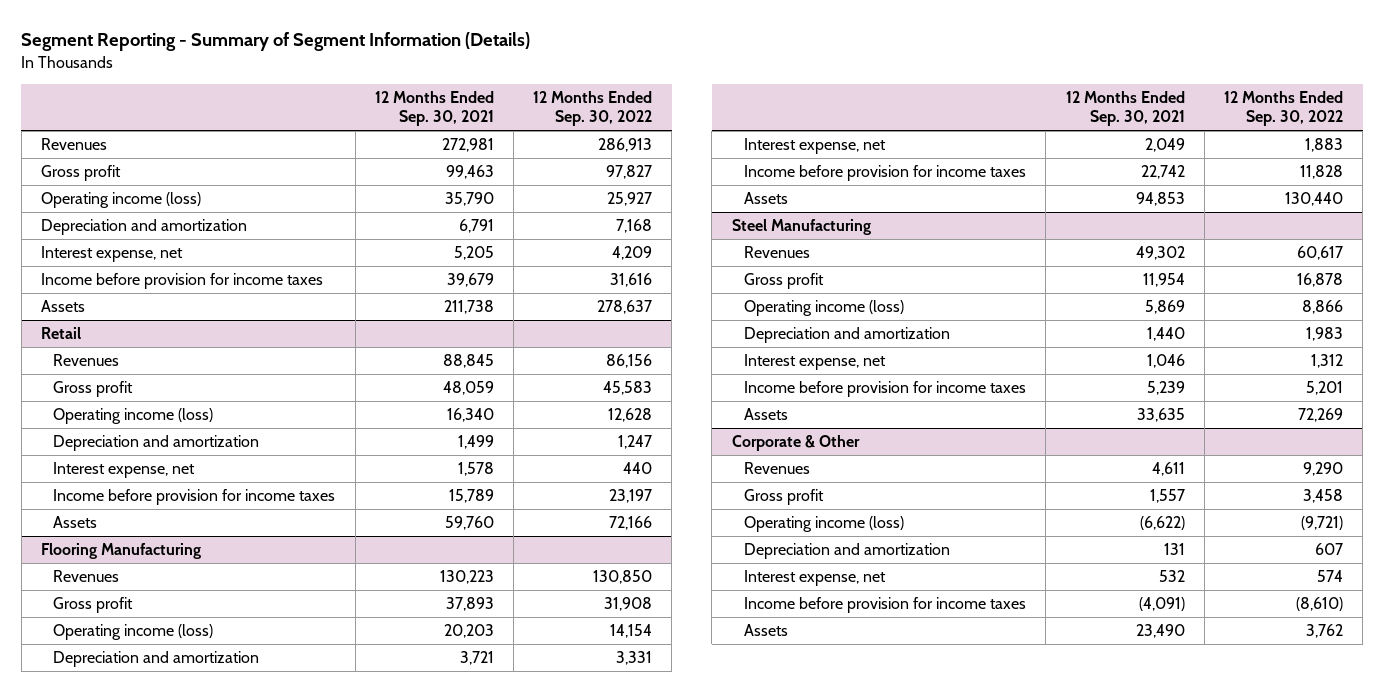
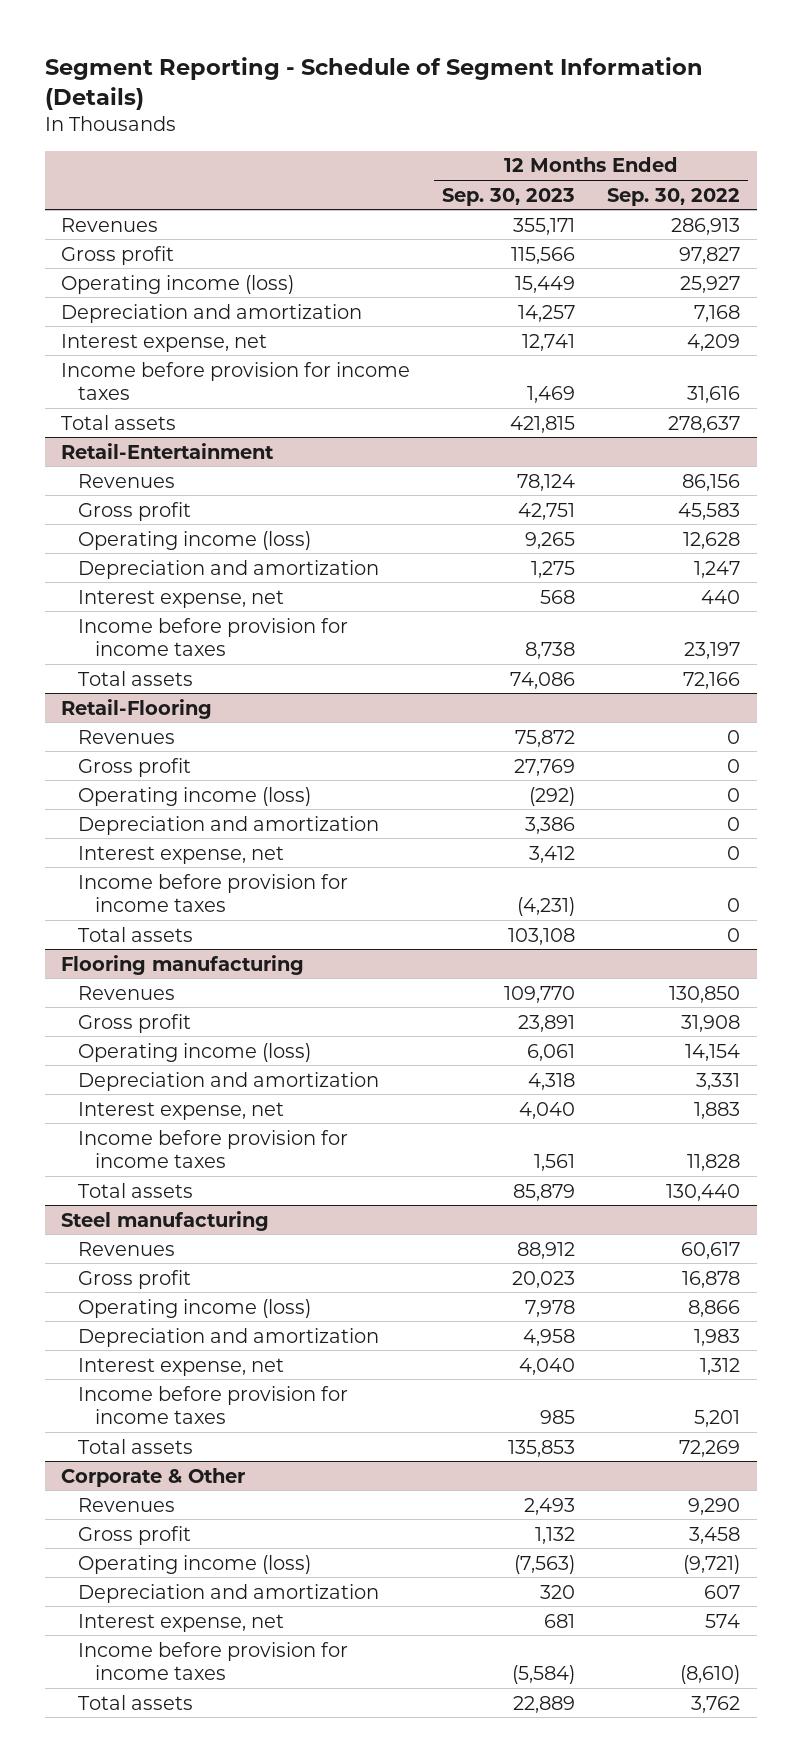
- Segment Reporting - Summary of Segment Information (Details)
+ Segment Reporting - Schedule of Segment Information (Details)
- | 12 Months Ended Sep. 30, 2021 | 12 Months Ended Sep. 30, 2022
+ | 12 Months Ended Sep. 30, 2023 | 12 Months Ended Sep. 30, 2022
- Assets | 211,738 | 278,637
- Retail
+ Total assets | 421,815 | 278,637
+ Retail-Entertainment
- Assets | 59,760 | 72,166
- Flooring Manufacturing
+ Total assets | 74,086 | 72,166
+ Retail-Flooring
+ Revenues | 75,872 | 0
+ Gross profit | 27,769 | 0
+ Operating income (loss) | (292) | 0
+ Depreciation and amortization | 3,386 | 0
+ Interest expense, net | 3,412 | 0
+ Income before provision for income taxes | (4,231) | 0
+ Total assets | 103,108 | 0
+ Flooring manufacturing
- Assets | 94,853 | 130,440
- Steel Manufacturing
+ Total assets | 85,879 | 130,440
+ Steel manufacturing
- Assets | 33,635 | 72,269
+ Total assets | 135,853 | 72,269
@ Corporate & Other
- Assets | 23,490 | 3,762
+ Total assets | 22,889 | 3,762

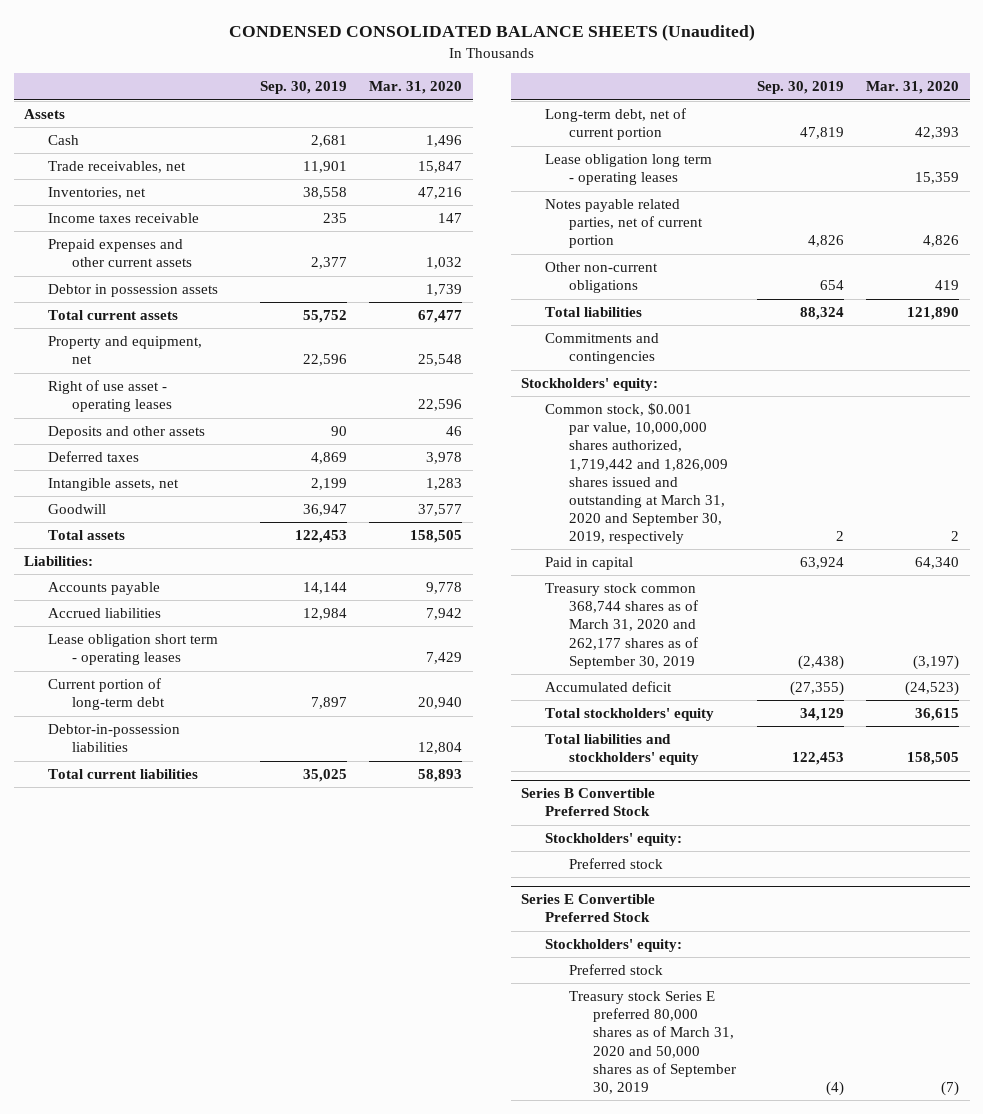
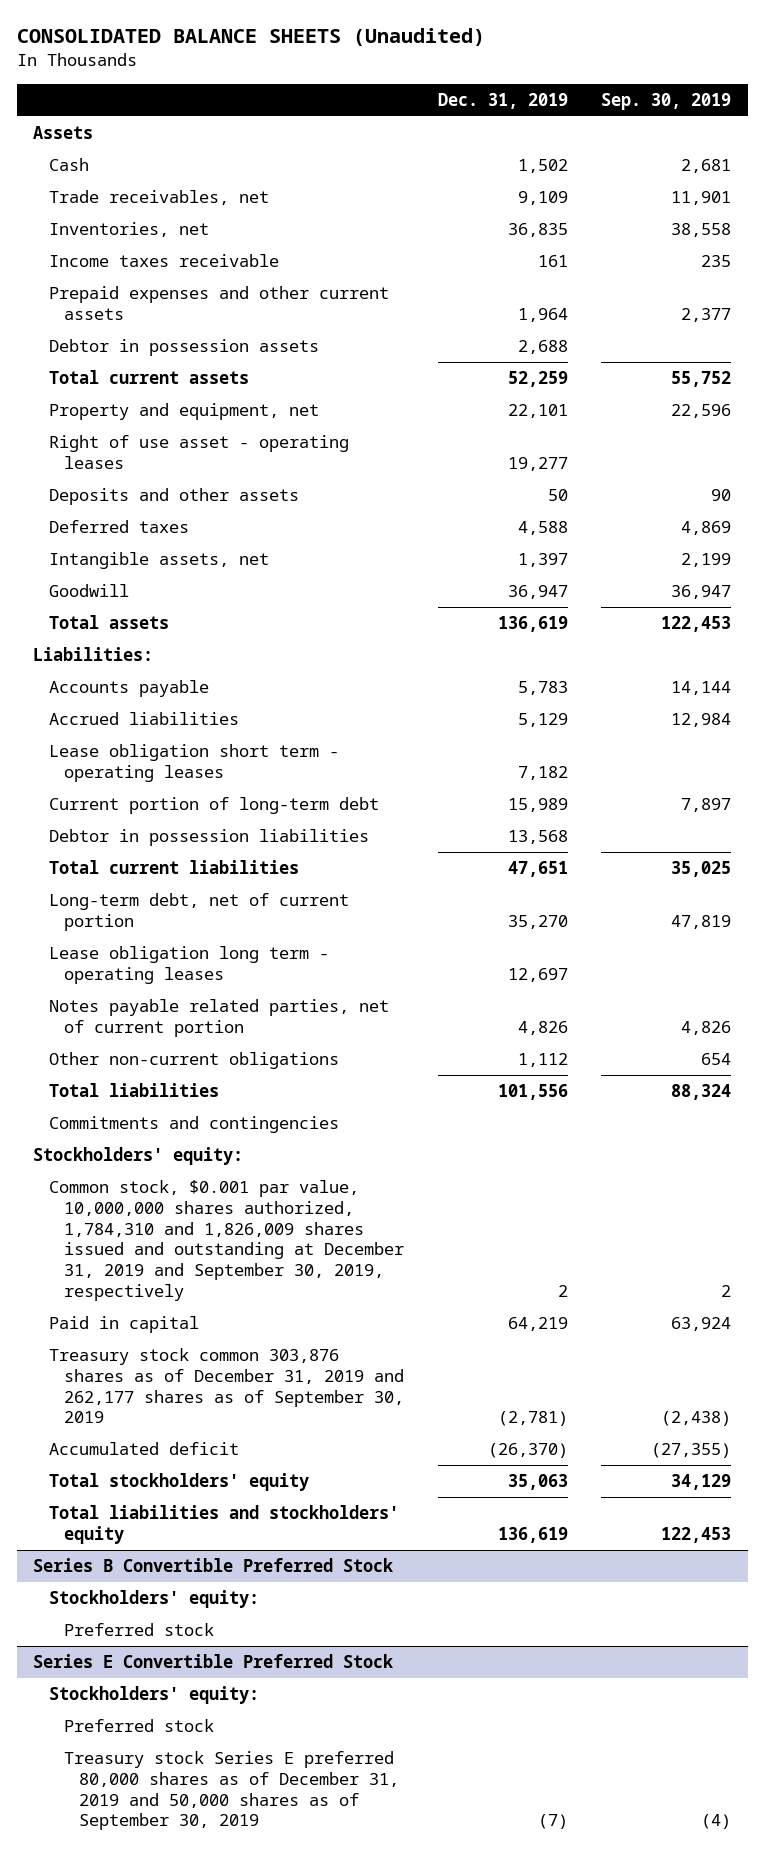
- CONDENSED CONSOLIDATED BALANCE SHEETS (Unaudited)
+ CONSOLIDATED BALANCE SHEETS (Unaudited)
- | Sep. 30, 2019 | Mar. 31, 2020
+ | Dec. 31, 2019 | Sep. 30, 2019
- Debtor-in-possession liabilities | | 12,804
+ Debtor in possession liabilities | 13,568 |
- Common stock, $0.001 par value, 10,000,000 shares authorized, 1,719,442 and 1,826,009 shares issued and outstanding at March 31, 2020 and September 30, 2019, respectively | 2 | 2
+ Common stock, $0.001 par value, 10,000,000 shares authorized, 1,784,310 and 1,826,009 shares issued and outstanding at December 31, 2019 and September 30, 2019, respectively | 2 | 2
- Treasury stock common 368,744 shares as of March 31, 2020 and 262,177 shares as of September 30, 2019 | (2,438) | (3,197)
+ Treasury stock common 303,876 shares as of December 31, 2019 and 262,177 shares as of September 30, 2019 | (2,781) | (2,438)
@ Series E Convertible Preferred Stock
- Treasury stock Series E preferred 80,000 shares as of March 31, 2020 and 50,000 shares as of September 30, 2019 | (4) | (7)
+ Treasury stock Series E preferred 80,000 shares as of December 31, 2019 and 50,000 shares as of September 30, 2019 | (7) | (4)

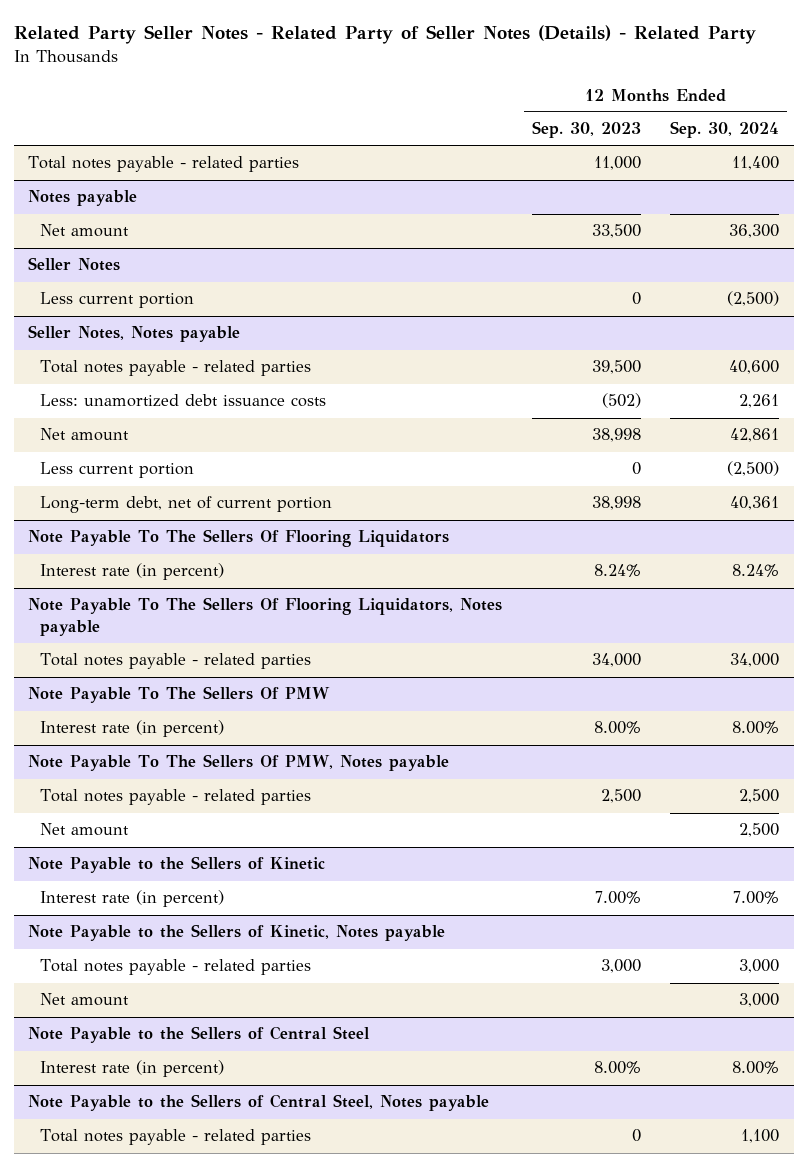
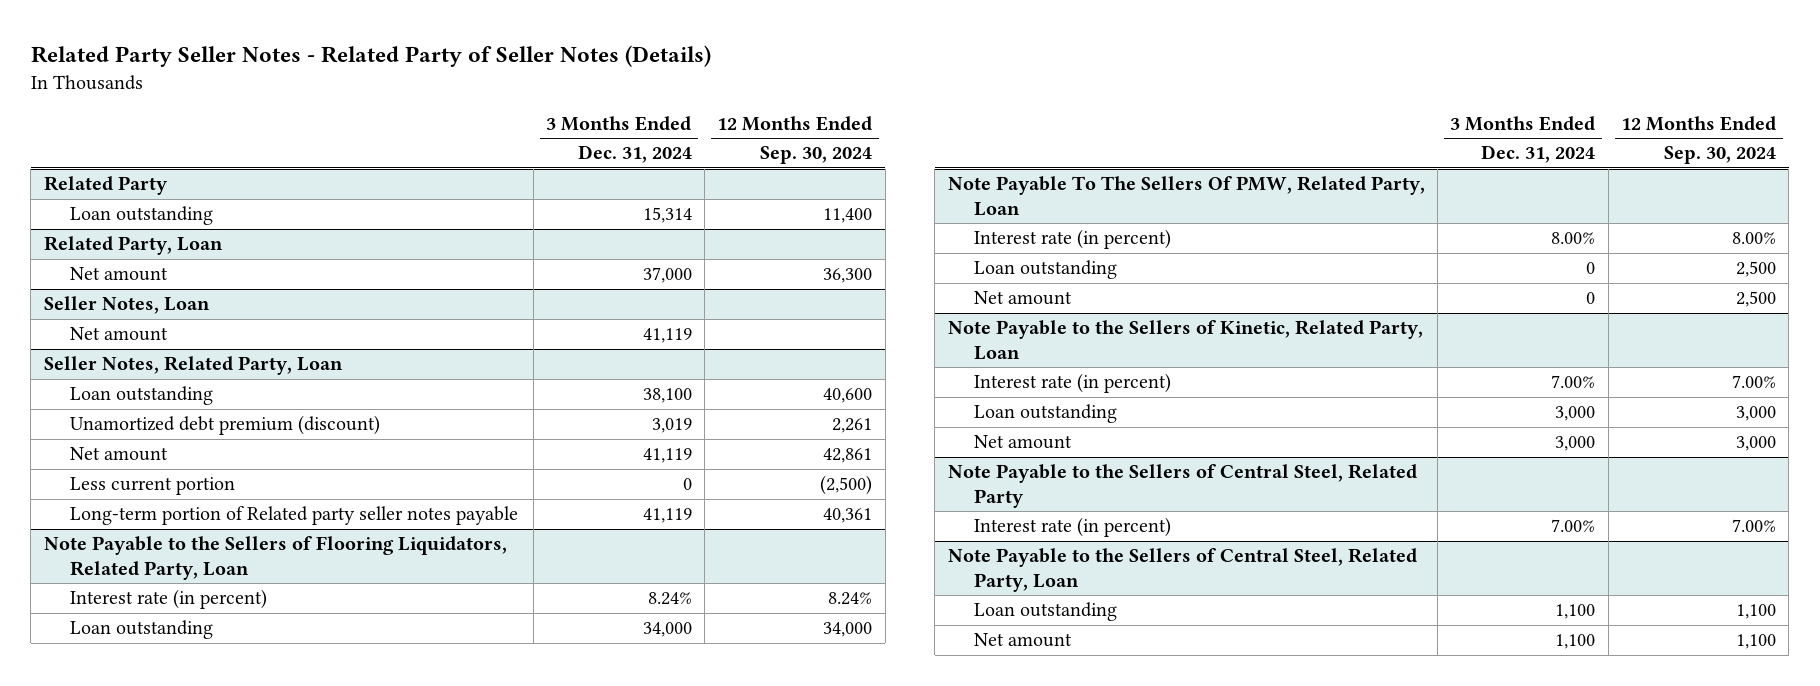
- Related Party Seller Notes - Related Party of Seller Notes (Details) - Related Party
+ Related Party Seller Notes - Related Party of Seller Notes (Details)
- | 12 Months Ended Sep. 30, 2023 | 12 Months Ended Sep. 30, 2024
+ | 3 Months Ended Dec. 31, 2024 | 12 Months Ended Sep. 30, 2024
- Total notes payable - related parties | 11,000 | 11,400
- Notes payable
+ Related Party
+ Loan outstanding | 15,314 | 11,400
+ Related Party, Loan
- Seller Notes
- Less current portion | 0 | (2,500)
- Seller Notes, Notes payable
- Total notes payable - related parties | 39,500 | 40,600
- Less: unamortized debt issuance costs | (502) | 2,261
+ Seller Notes, Loan
+ Net amount | 41,119 |
+ Seller Notes, Related Party, Loan
+ Loan outstanding | 38,100 | 40,600
+ Unamortized debt premium (discount) | 3,019 | 2,261
- Long-term debt, net of current portion | 38,998 | 40,361
- Note Payable To The Sellers Of Flooring Liquidators
+ Long-term portion of Related party seller notes payable | 41,119 | 40,361
+ Note Payable to the Sellers of Flooring Liquidators, Related Party, Loan
- Note Payable To The Sellers Of Flooring Liquidators, Notes payable
- Total notes payable - related parties | 34,000 | 34,000
- Note Payable To The Sellers Of PMW
+ Loan outstanding | 34,000 | 34,000
+ Note Payable To The Sellers Of PMW, Related Party, Loan
- Note Payable To The Sellers Of PMW, Notes payable
- Total notes payable - related parties | 2,500 | 2,500
+ Loan outstanding | 0 | 2,500
- Note Payable to the Sellers of Kinetic
+ Note Payable to the Sellers of Kinetic, Related Party, Loan
- Note Payable to the Sellers of Kinetic, Notes payable
- Total notes payable - related parties | 3,000 | 3,000
+ Loan outstanding | 3,000 | 3,000
- Note Payable to the Sellers of Central Steel
- Interest rate (in percent) | 8.00% | 8.00%
- Note Payable to the Sellers of Central Steel, Notes payable
- Total notes payable - related parties | 0 | 1,100
+ Note Payable to the Sellers of Central Steel, Related Party
+ Interest rate (in percent) | 7.00% | 7.00%
+ Note Payable to the Sellers of Central Steel, Related Party, Loan
+ Loan outstanding | 1,100 | 1,100
+ Net amount | 1,100 | 1,100

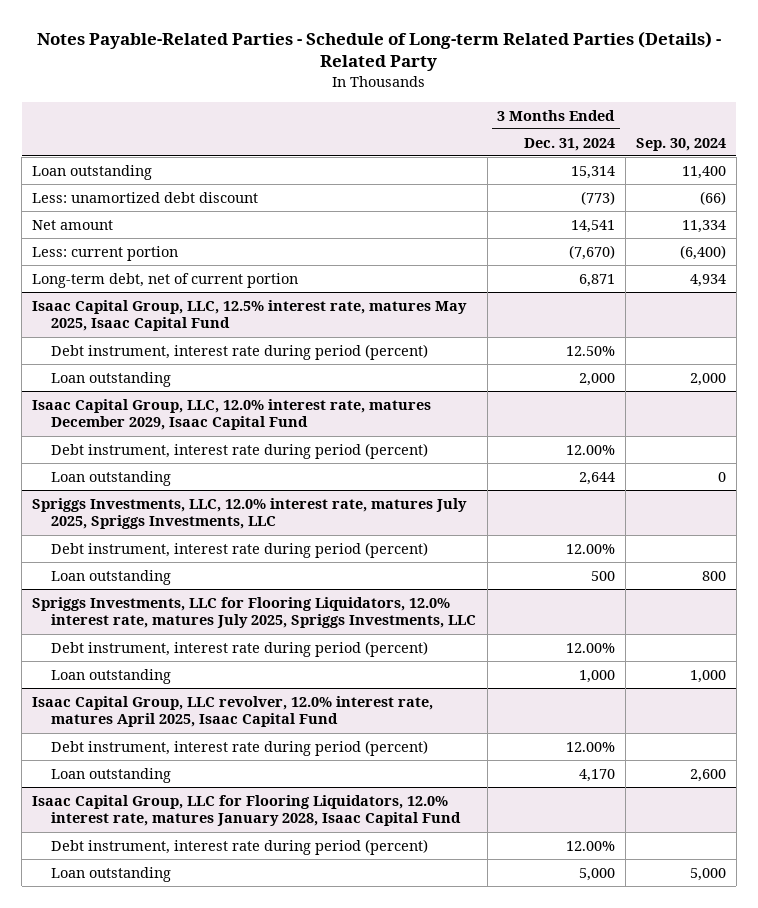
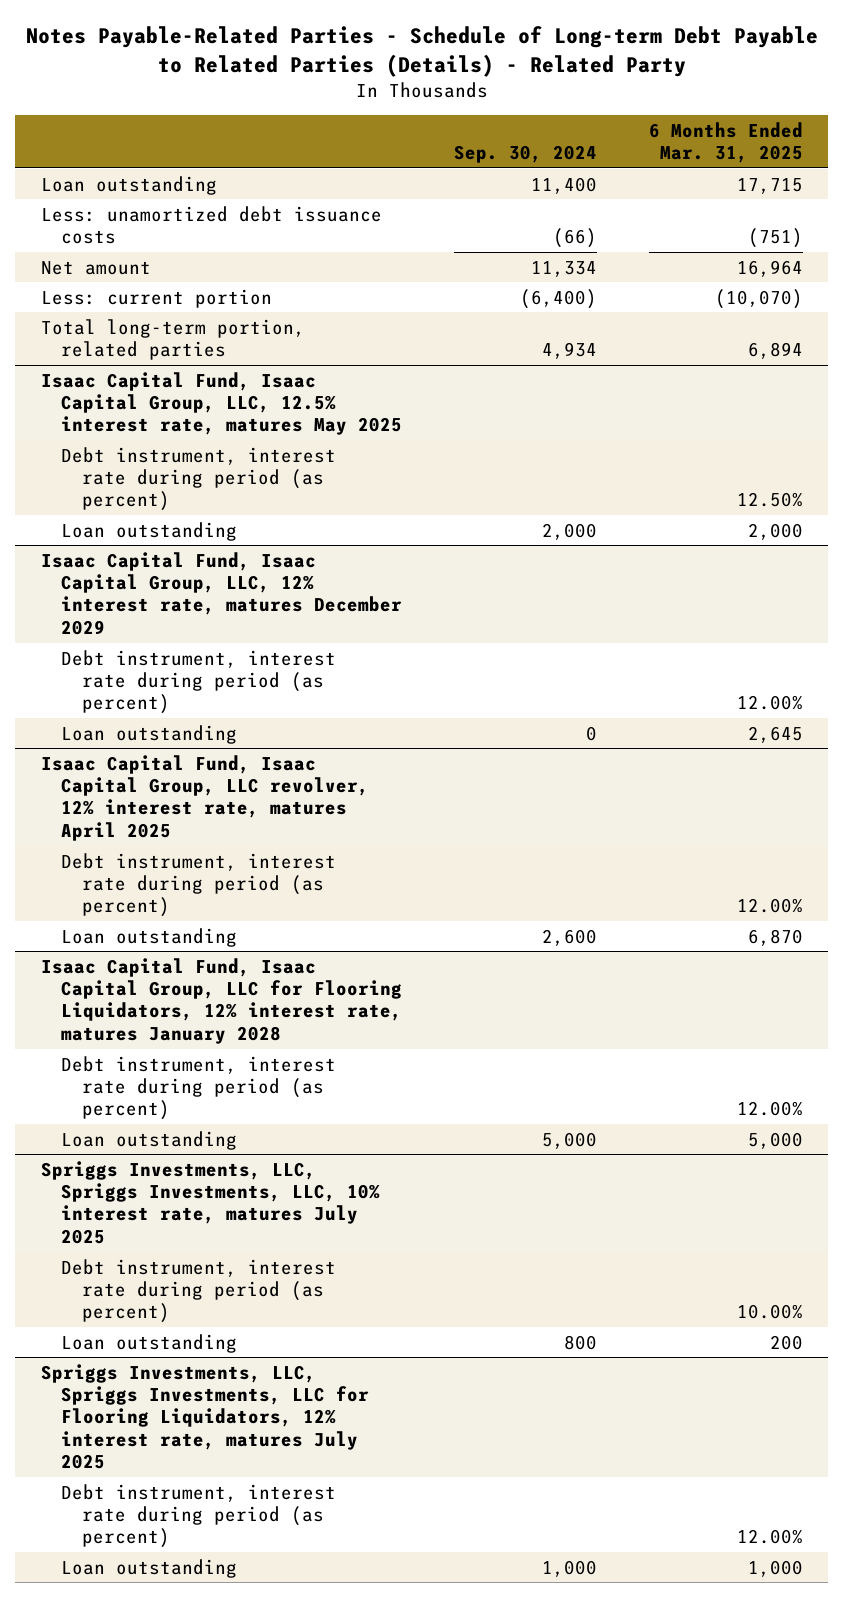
- Notes Payable-Related Parties - Schedule of Long-term Related Parties (Details) - Related Party
+ Notes Payable-Related Parties - Schedule of Long-term Debt Payable to Related Parties (Details) - Related Party
- | 3 Months Ended Dec. 31, 2024 | Sep. 30, 2024
+ | Sep. 30, 2024 | 6 Months Ended Mar. 31, 2025
- Less: unamortized debt discount | (773) | (66)
+ Less: unamortized debt issuance costs | (66) | (751)
- Long-term debt, net of current portion | 6,871 | 4,934
- Isaac Capital Group, LLC, 12.5% interest rate, matures May 2025, Isaac Capital Fund
- Debt instrument, interest rate during period (percent) | 12.50% |
+ Total long-term portion, related parties | 4,934 | 6,894
+ Isaac Capital Fund, Isaac Capital Group, LLC, 12.5% interest rate, matures May 2025
+ Debt instrument, interest rate during period (as percent) | | 12.50%
- Isaac Capital Group, LLC, 12.0% interest rate, matures December 2029, Isaac Capital Fund
- Debt instrument, interest rate during period (percent) | 12.00% |
+ Isaac Capital Fund, Isaac Capital Group, LLC, 12% interest rate, matures December 2029
+ Debt instrument, interest rate during period (as percent) | | 12.00%
- Spriggs Investments, LLC, 12.0% interest rate, matures July 2025, Spriggs Investments, LLC
- Debt instrument, interest rate during period (percent) | 12.00% |
- Loan outstanding | 500 | 800
- Spriggs Investments, LLC for Flooring Liquidators, 12.0% interest rate, matures July 2025, Spriggs Investments, LLC
- Debt instrument, interest rate during period (percent) | 12.00% |
- Loan outstanding | 1,000 | 1,000
- Isaac Capital Group, LLC revolver, 12.0% interest rate, matures April 2025, Isaac Capital Fund
- Debt instrument, interest rate during period (percent) | 12.00% |
+ Isaac Capital Fund, Isaac Capital Group, LLC revolver, 12% interest rate, matures April 2025
+ Debt instrument, interest rate during period (as percent) | | 12.00%
- Isaac Capital Group, LLC for Flooring Liquidators, 12.0% interest rate, matures January 2028, Isaac Capital Fund
- Debt instrument, interest rate during period (percent) | 12.00% |
+ Isaac Capital Fund, Isaac Capital Group, LLC for Flooring Liquidators, 12% interest rate, matures January 2028
+ Debt instrument, interest rate during period (as percent) | | 12.00%
+ Spriggs Investments, LLC, Spriggs Investments, LLC, 10% interest rate, matures July 2025
+ Debt instrument, interest rate during period (as percent) | | 10.00%
+ Loan outstanding | 800 | 200
+ Spriggs Investments, LLC, Spriggs Investments, LLC for Flooring Liquidators, 12% interest rate, matures July 2025
+ Debt instrument, interest rate during period (as percent) | | 12.00%
+ Loan outstanding | 1,000 | 1,000

